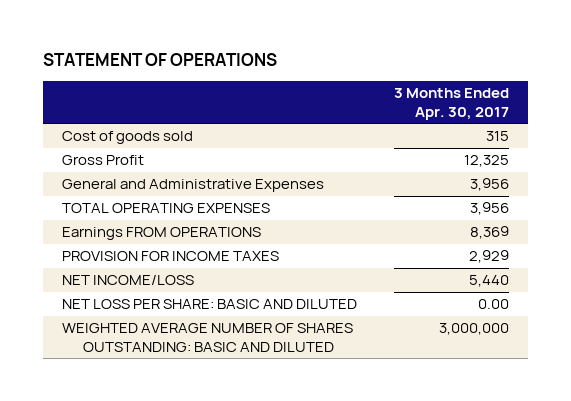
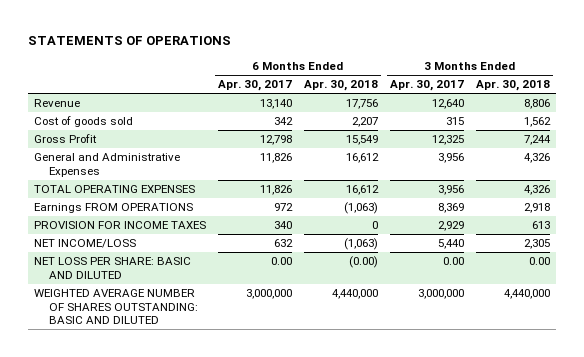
- STATEMENT OF OPERATIONS
+ STATEMENTS OF OPERATIONS
- | 3 Months Ended Apr. 30, 2017
+ | 6 Months Ended Apr. 30, 2017 | 6 Months Ended Apr. 30, 2018 | 3 Months Ended Apr. 30, 2017 | 3 Months Ended Apr. 30, 2018
+ Revenue | 13,140 | 17,756 | 12,640 | 8,806

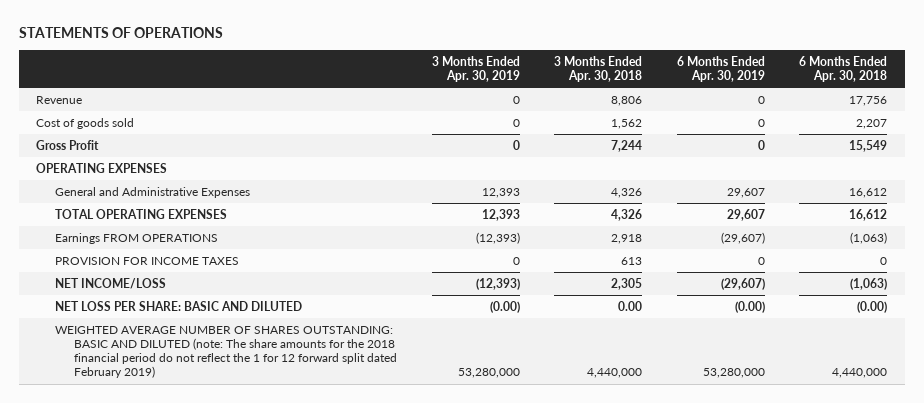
- | 6 Months Ended Apr. 30, 2017 | 6 Months Ended Apr. 30, 2018 | 3 Months Ended Apr. 30, 2017 | 3 Months Ended Apr. 30, 2018
+ | 3 Months Ended Apr. 30, 2019 | 3 Months Ended Apr. 30, 2018 | 6 Months Ended Apr. 30, 2019 | 6 Months Ended Apr. 30, 2018
+ OPERATING EXPENSES
- WEIGHTED AVERAGE NUMBER OF SHARES OUTSTANDING: BASIC AND DILUTED | 3,000,000 | 4,440,000 | 3,000,000 | 4,440,000
+ WEIGHTED AVERAGE NUMBER OF SHARES OUTSTANDING: BASIC AND DILUTED (note: The share amounts for the 2018 financial period do not reflect the 1 for 12 forward split dated February 2019) | 53,280,000 | 4,440,000 | 53,280,000 | 4,440,000

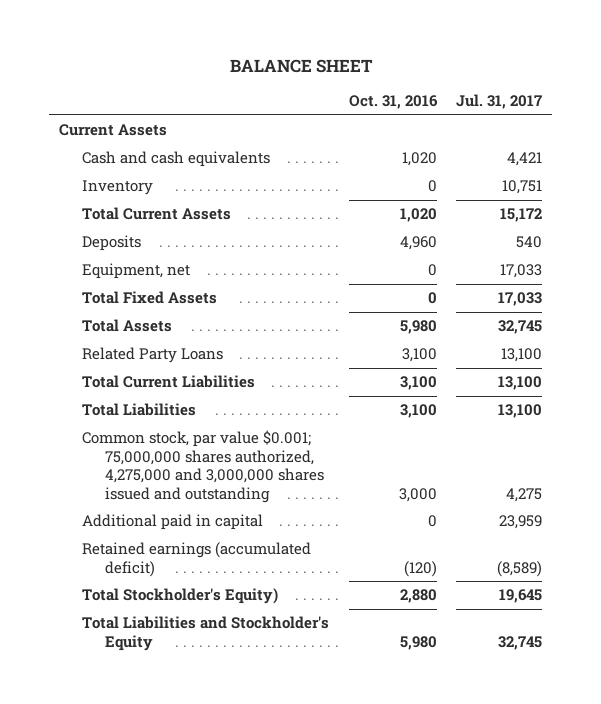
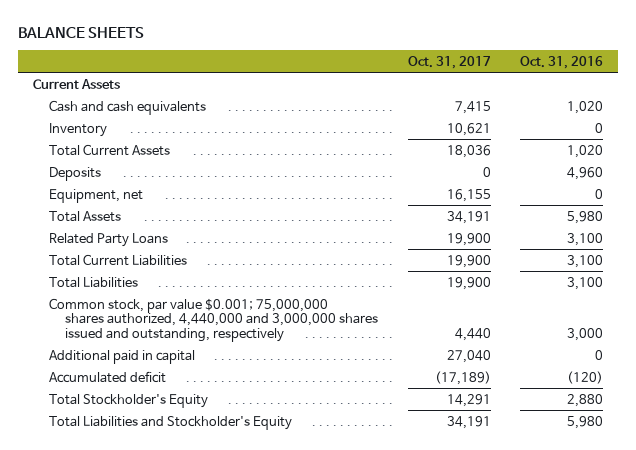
- BALANCE SHEET
+ BALANCE SHEETS
- | Oct. 31, 2016 | Jul. 31, 2017
+ | Oct. 31, 2017 | Oct. 31, 2016
- Total Fixed Assets | 0 | 17,033
- Common stock, par value $0.001; 75,000,000 shares authorized, 4,275,000 and 3,000,000 shares issued and outstanding | 3,000 | 4,275
+ Common stock, par value $0.001; 75,000,000 shares authorized, 4,440,000 and 3,000,000 shares issued and outstanding, respectively | 4,440 | 3,000
- Retained earnings (accumulated deficit) | (120) | (8,589)
- Total Stockholder's Equity) | 2,880 | 19,645
+ Accumulated deficit | (17,189) | (120)
+ Total Stockholder's Equity | 14,291 | 2,880

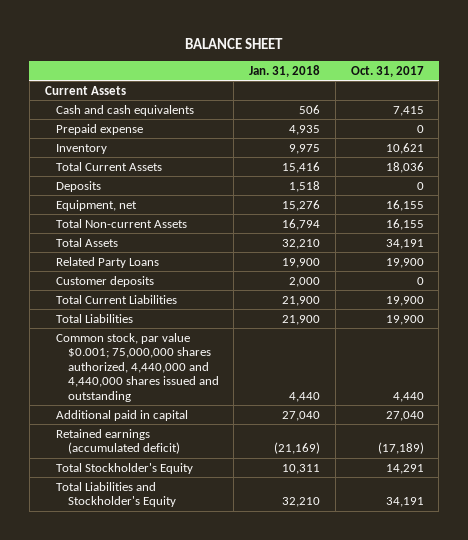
- BALANCE SHEETS
+ BALANCE SHEET
- | Oct. 31, 2017 | Oct. 31, 2016
+ | Jan. 31, 2018 | Oct. 31, 2017
+ Prepaid expense | 4,935 | 0
+ Total Non-current Assets | 16,794 | 16,155
+ Customer deposits | 2,000 | 0
- Common stock, par value $0.001; 75,000,000 shares authorized, 4,440,000 and 3,000,000 shares issued and outstanding, respectively | 4,440 | 3,000
+ Common stock, par value $0.001; 75,000,000 shares authorized, 4,440,000 and 4,440,000 shares issued and outstanding | 4,440 | 4,440
- Accumulated deficit | (17,189) | (120)
+ Retained earnings (accumulated deficit) | (21,169) | (17,189)

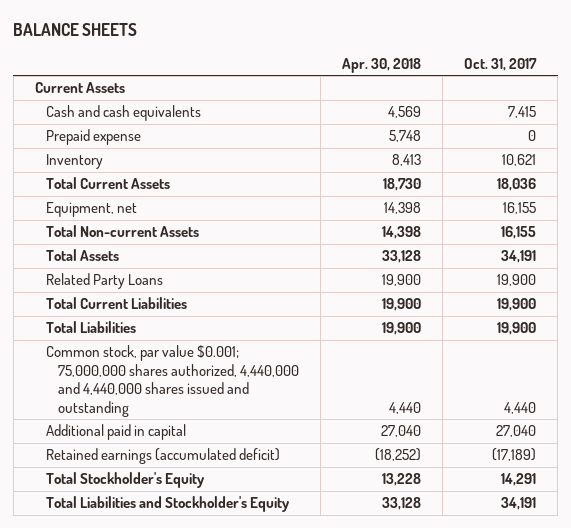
- BALANCE SHEET
+ BALANCE SHEETS
- | Jan. 31, 2018 | Oct. 31, 2017
+ | Apr. 30, 2018 | Oct. 31, 2017
- Deposits | 1,518 | 0
- Customer deposits | 2,000 | 0

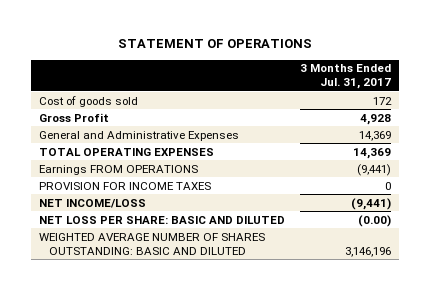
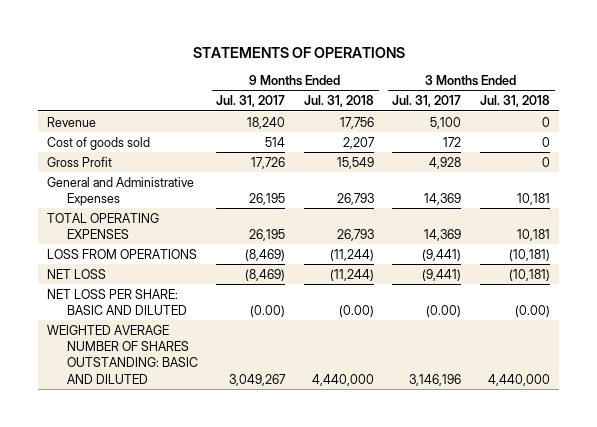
- STATEMENT OF OPERATIONS
+ STATEMENTS OF OPERATIONS
- | 3 Months Ended Jul. 31, 2017
+ | 9 Months Ended Jul. 31, 2017 | 9 Months Ended Jul. 31, 2018 | 3 Months Ended Jul. 31, 2017 | 3 Months Ended Jul. 31, 2018
+ Revenue | 18,240 | 17,756 | 5,100 | 0
- Earnings FROM OPERATIONS | (9,441)
- PROVISION FOR INCOME TAXES | 0
- NET INCOME/LOSS | (9,441)
+ LOSS FROM OPERATIONS | (8,469) | (11,244) | (9,441) | (10,181)
+ NET LOSS | (8,469) | (11,244) | (9,441) | (10,181)

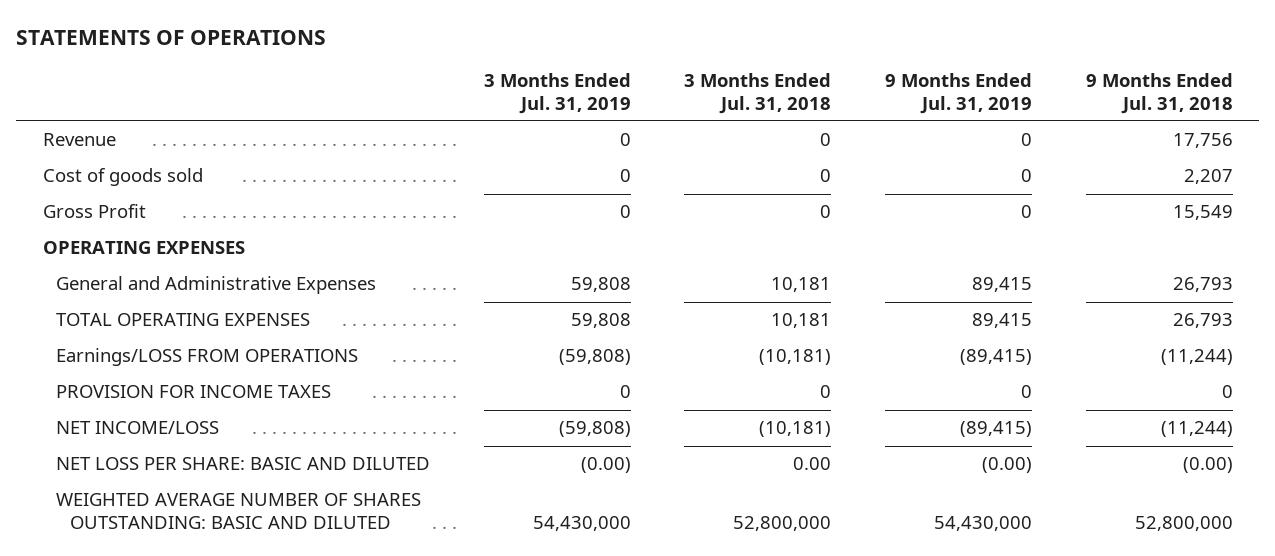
- | 9 Months Ended Jul. 31, 2017 | 9 Months Ended Jul. 31, 2018 | 3 Months Ended Jul. 31, 2017 | 3 Months Ended Jul. 31, 2018
+ | 3 Months Ended Jul. 31, 2019 | 3 Months Ended Jul. 31, 2018 | 9 Months Ended Jul. 31, 2019 | 9 Months Ended Jul. 31, 2018
+ OPERATING EXPENSES
- LOSS FROM OPERATIONS | (8,469) | (11,244) | (9,441) | (10,181)
- NET LOSS | (8,469) | (11,244) | (9,441) | (10,181)
- NET LOSS PER SHARE: BASIC AND DILUTED | (0.00) | (0.00) | (0.00) | (0.00)
- WEIGHTED AVERAGE NUMBER OF SHARES OUTSTANDING: BASIC AND DILUTED | 3,049,267 | 4,440,000 | 3,146,196 | 4,440,000
+ Earnings/LOSS FROM OPERATIONS | (59,808) | (10,181) | (89,415) | (11,244)
+ PROVISION FOR INCOME TAXES | 0 | 0 | 0 | 0
+ NET INCOME/LOSS | (59,808) | (10,181) | (89,415) | (11,244)
+ NET LOSS PER SHARE: BASIC AND DILUTED | (0.00) | 0.00 | (0.00) | (0.00)
+ WEIGHTED AVERAGE NUMBER OF SHARES OUTSTANDING: BASIC AND DILUTED | 54,430,000 | 52,800,000 | 54,430,000 | 52,800,000

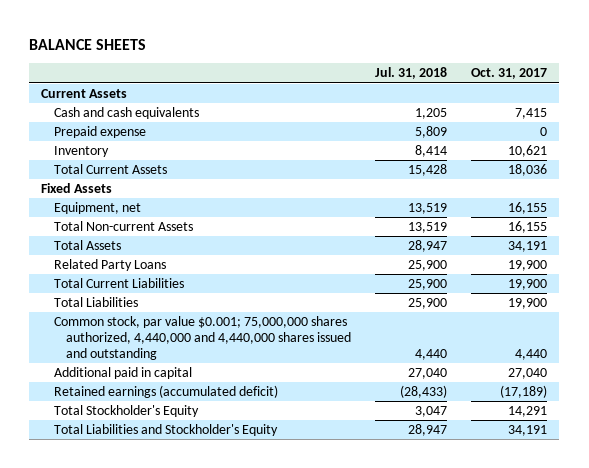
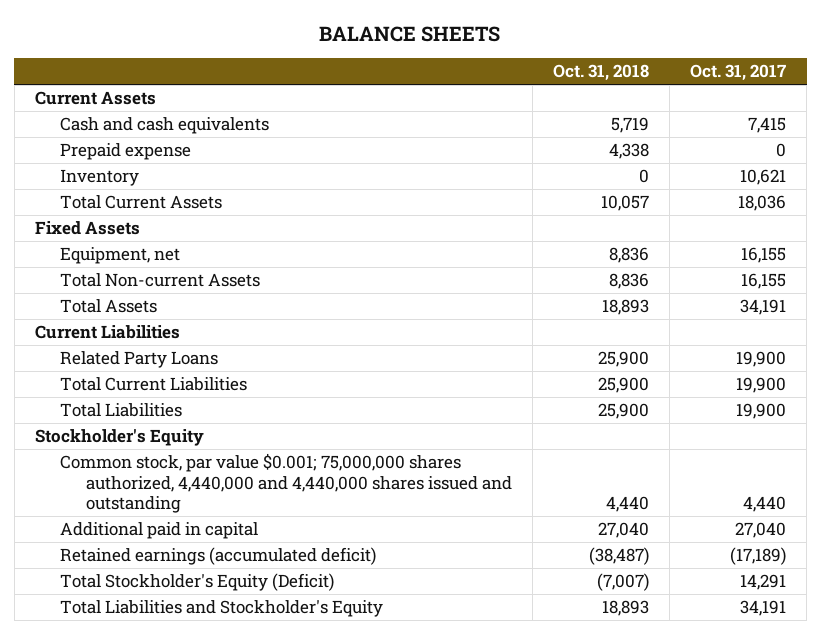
- | Jul. 31, 2018 | Oct. 31, 2017
+ | Oct. 31, 2018 | Oct. 31, 2017
+ Current Liabilities
+ Stockholder's Equity
- Total Stockholder's Equity | 3,047 | 14,291
+ Total Stockholder's Equity (Deficit) | (7,007) | 14,291

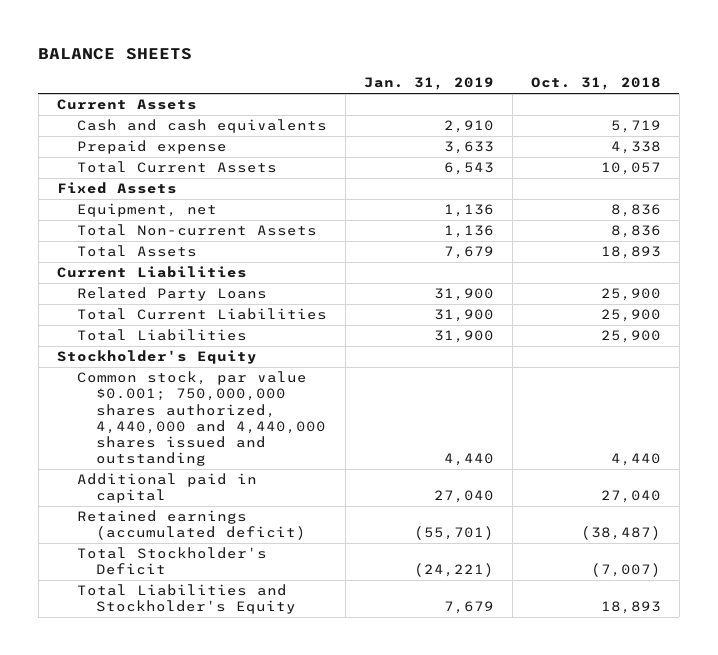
- | Oct. 31, 2018 | Oct. 31, 2017
+ | Jan. 31, 2019 | Oct. 31, 2018
- Inventory | 0 | 10,621
- Common stock, par value $0.001; 75,000,000 shares authorized, 4,440,000 and 4,440,000 shares issued and outstanding | 4,440 | 4,440
+ Common stock, par value $0.001; 750,000,000 shares authorized, 4,440,000 and 4,440,000 shares issued and outstanding | 4,440 | 4,440
- Total Stockholder's Equity (Deficit) | (7,007) | 14,291
+ Total Stockholder's Deficit | (24,221) | (7,007)

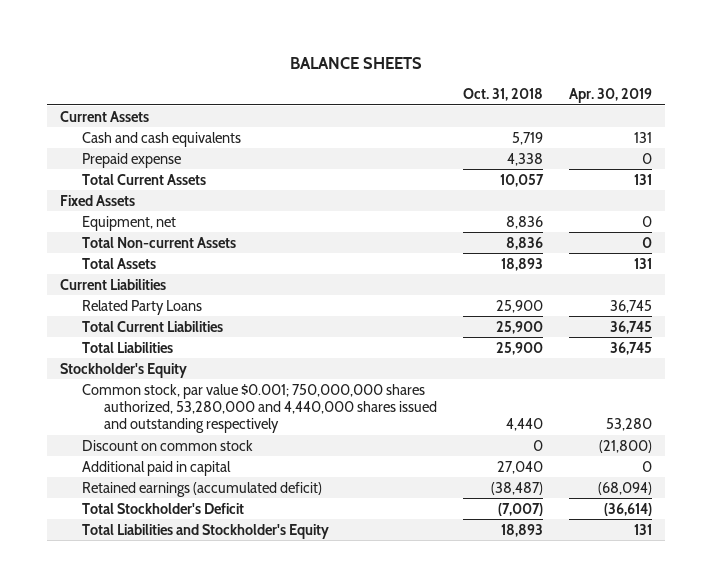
- | Jan. 31, 2019 | Oct. 31, 2018
+ | Oct. 31, 2018 | Apr. 30, 2019
- Common stock, par value $0.001; 750,000,000 shares authorized, 4,440,000 and 4,440,000 shares issued and outstanding | 4,440 | 4,440
+ Common stock, par value $0.001; 750,000,000 shares authorized, 53,280,000 and 4,440,000 shares issued and outstanding respectively | 4,440 | 53,280
+ Discount on common stock | 0 | (21,800)

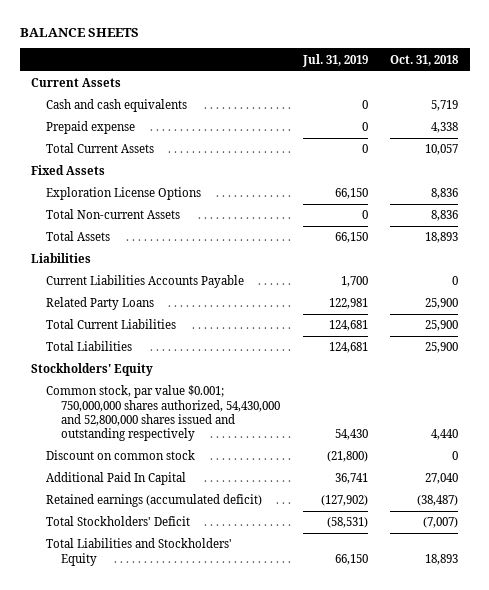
- | Oct. 31, 2018 | Apr. 30, 2019
+ | Jul. 31, 2019 | Oct. 31, 2018
- Equipment, net | 8,836 | 0
+ Exploration License Options | 66,150 | 8,836
- Current Liabilities
+ Liabilities
+ Current Liabilities Accounts Payable | 1,700 | 0
- Stockholder's Equity
- Common stock, par value $0.001; 750,000,000 shares authorized, 53,280,000 and 4,440,000 shares issued and outstanding respectively | 4,440 | 53,280
+ Stockholders' Equity
+ Common stock, par value $0.001; 750,000,000 shares authorized, 54,430,000 and 52,800,000 shares issued and outstanding respectively | 54,430 | 4,440
- Additional paid in capital | 27,040 | 0
+ Additional Paid In Capital | 36,741 | 27,040
- Total Stockholder's Deficit | (7,007) | (36,614)
- Total Liabilities and Stockholder's Equity | 18,893 | 131
+ Total Stockholders' Deficit | (58,531) | (7,007)
+ Total Liabilities and Stockholders' Equity | 66,150 | 18,893

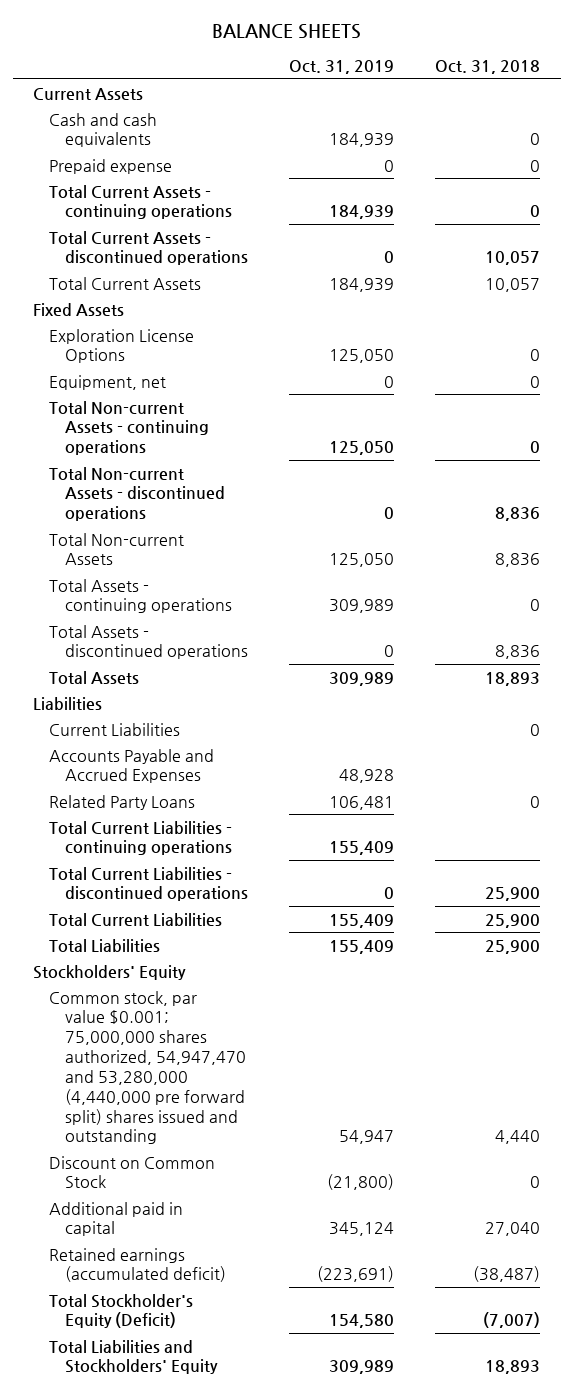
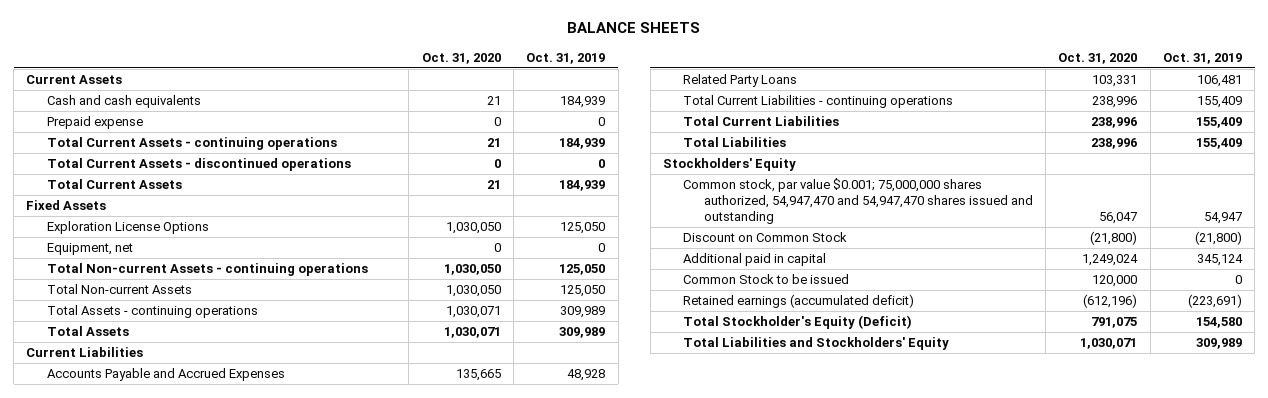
- | Oct. 31, 2019 | Oct. 31, 2018
+ | Oct. 31, 2020 | Oct. 31, 2019
- Total Non-current Assets - discontinued operations | 0 | 8,836
- Total Assets - discontinued operations | 0 | 8,836
- Liabilities
- Total Current Liabilities - discontinued operations | 0 | 25,900
- Common stock, par value $0.001; 75,000,000 shares authorized, 54,947,470 and 53,280,000 (4,440,000 pre forward split) shares issued and outstanding | 54,947 | 4,440
+ Common stock, par value $0.001; 75,000,000 shares authorized, 54,947,470 and 54,947,470 shares issued and outstanding | 56,047 | 54,947
+ Common Stock to be issued | 120,000 | 0

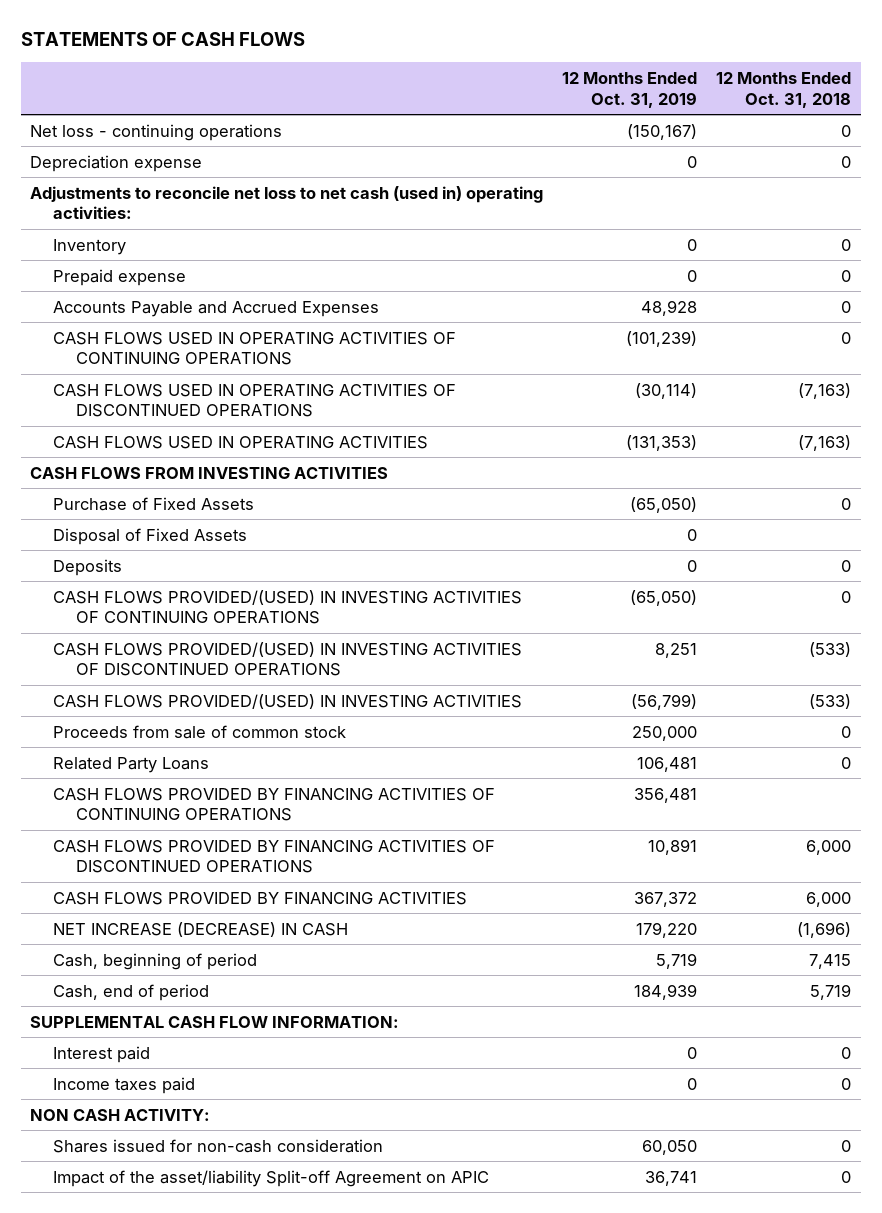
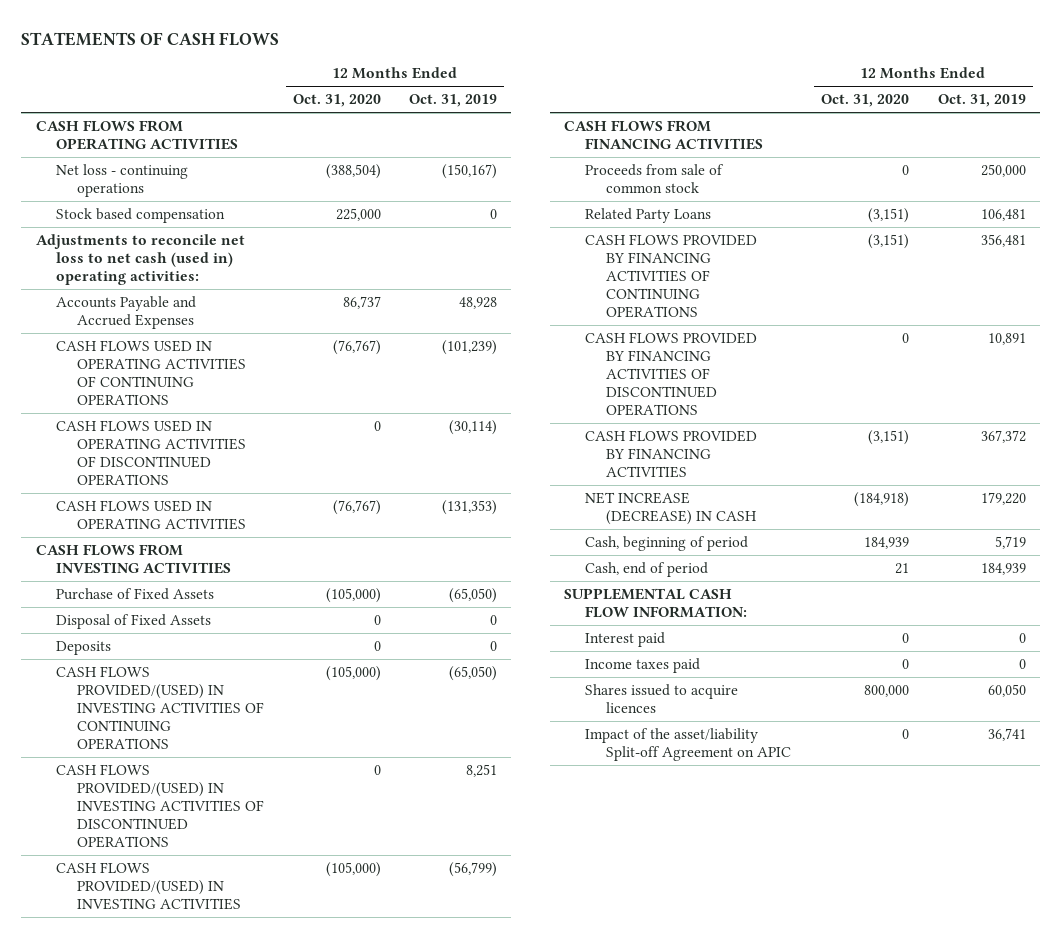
- | 12 Months Ended Oct. 31, 2019 | 12 Months Ended Oct. 31, 2018
+ | 12 Months Ended Oct. 31, 2020 | 12 Months Ended Oct. 31, 2019
+ CASH FLOWS FROM OPERATING ACTIVITIES
- Depreciation expense | 0 | 0
+ Stock based compensation | 225,000 | 0
- Inventory | 0 | 0
- Prepaid expense | 0 | 0
+ CASH FLOWS FROM FINANCING ACTIVITIES
- NON CASH ACTIVITY:
- Shares issued for non-cash consideration | 60,050 | 0
+ Shares issued to acquire licences | 800,000 | 60,050

